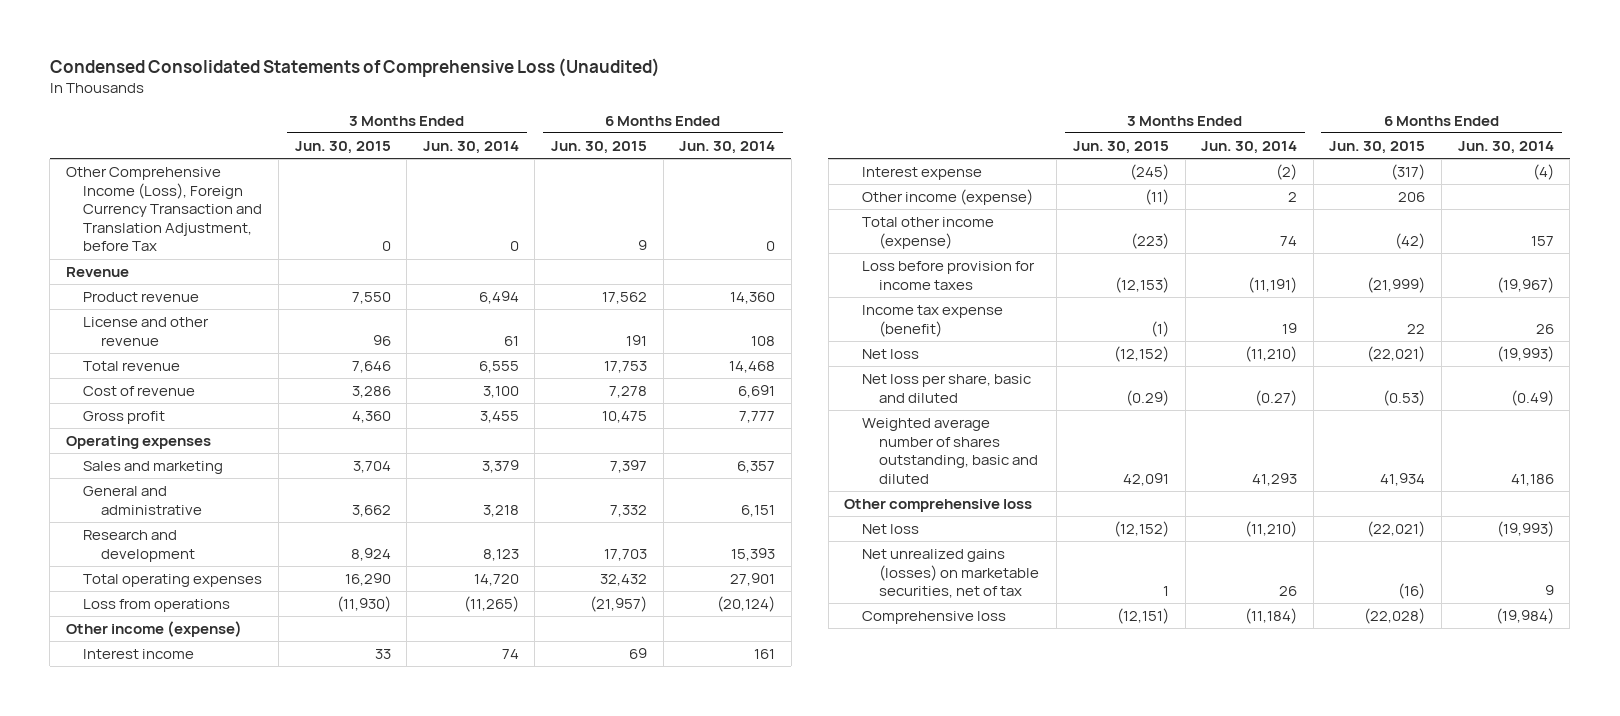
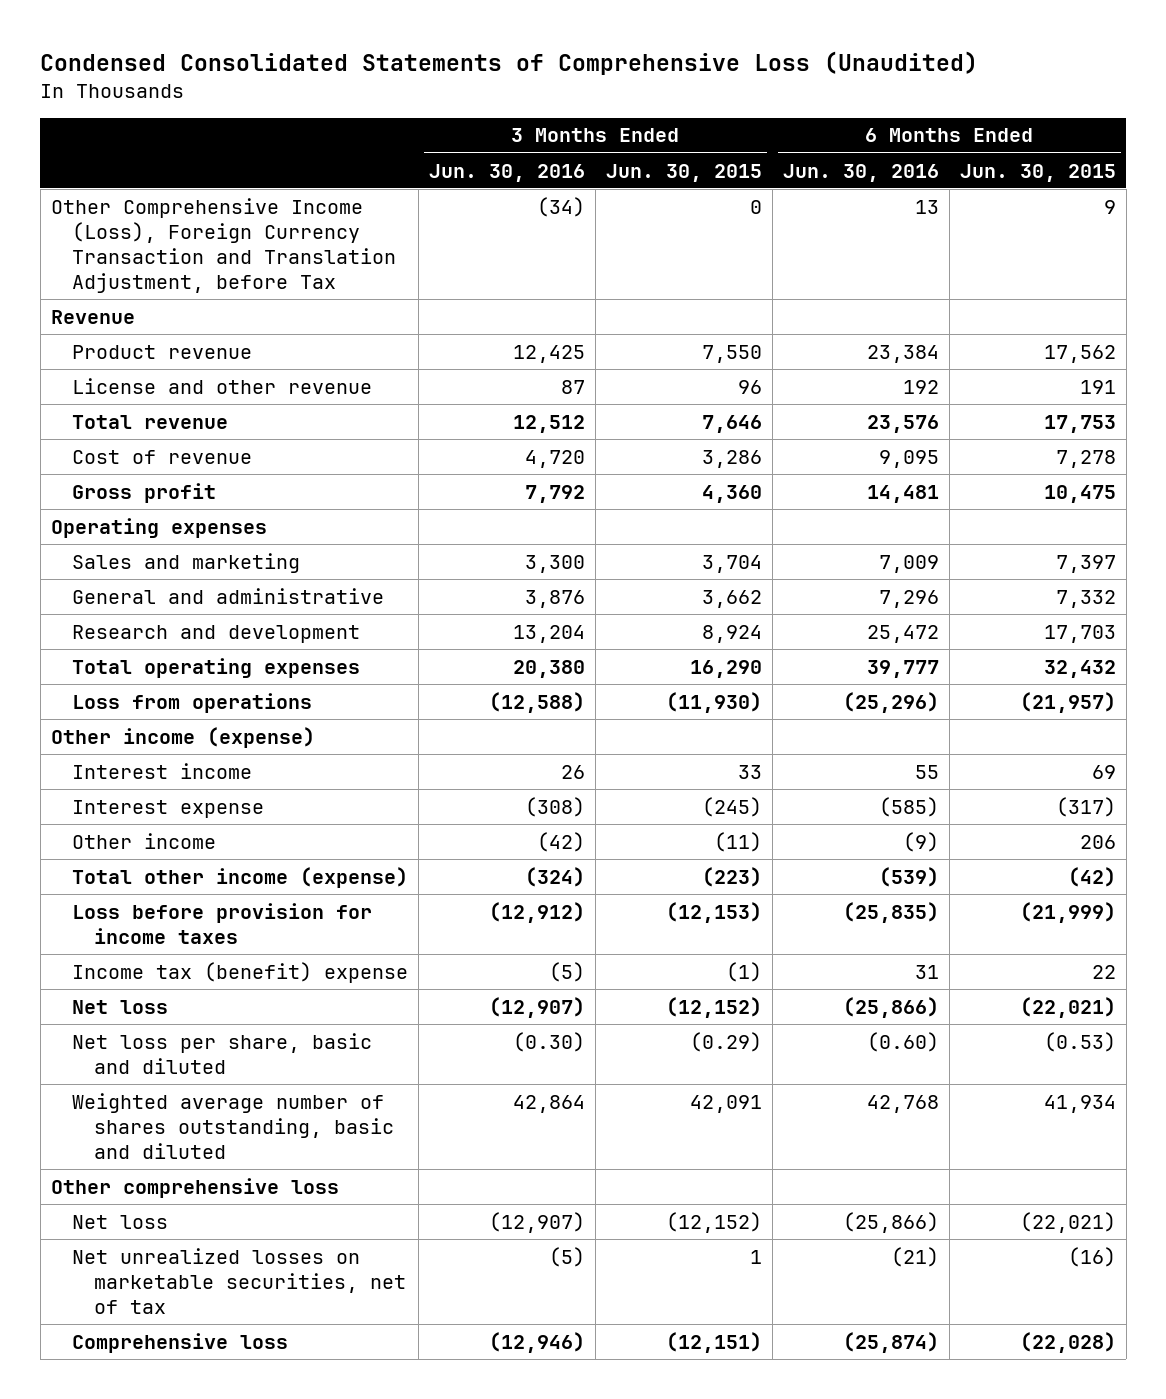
- | 3 Months Ended Jun. 30, 2015 | 3 Months Ended Jun. 30, 2014 | 6 Months Ended Jun. 30, 2015 | 6 Months Ended Jun. 30, 2014
+ | 3 Months Ended Jun. 30, 2016 | 3 Months Ended Jun. 30, 2015 | 6 Months Ended Jun. 30, 2016 | 6 Months Ended Jun. 30, 2015
- Other income (expense) | (11) | 2 | 206 |
+ Other income | (42) | (11) | (9) | 206
- Income tax expense (benefit) | (1) | 19 | 22 | 26
+ Income tax (benefit) expense | (5) | (1) | 31 | 22
- Net unrealized gains (losses) on marketable securities, net of tax | 1 | 26 | (16) | 9
+ Net unrealized losses on marketable securities, net of tax | (5) | 1 | (21) | (16)

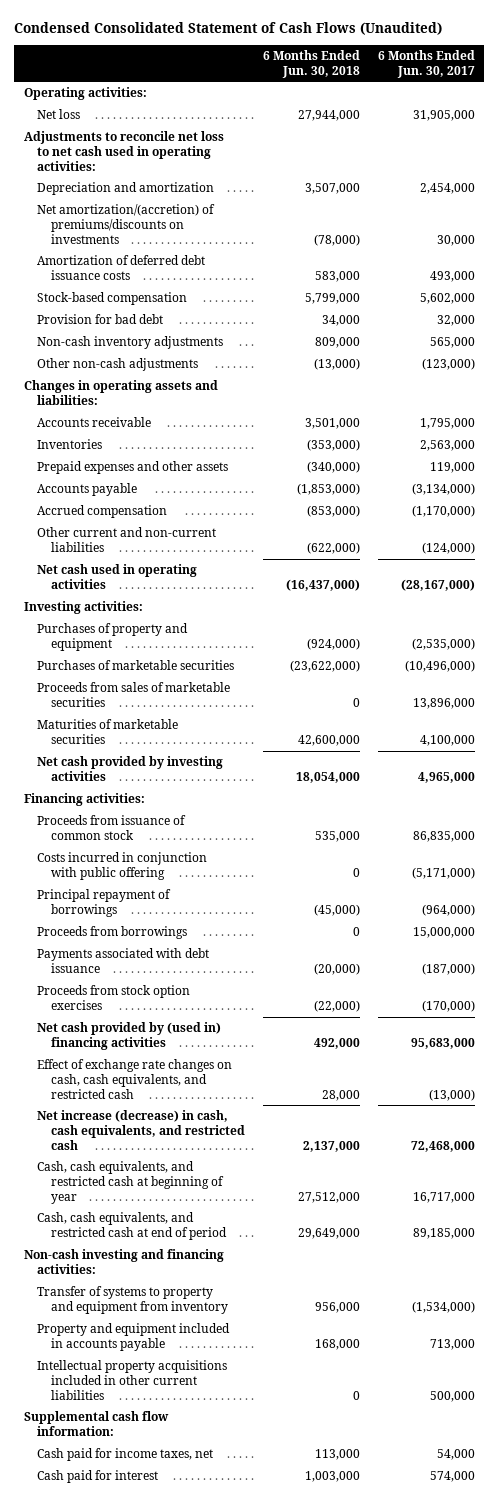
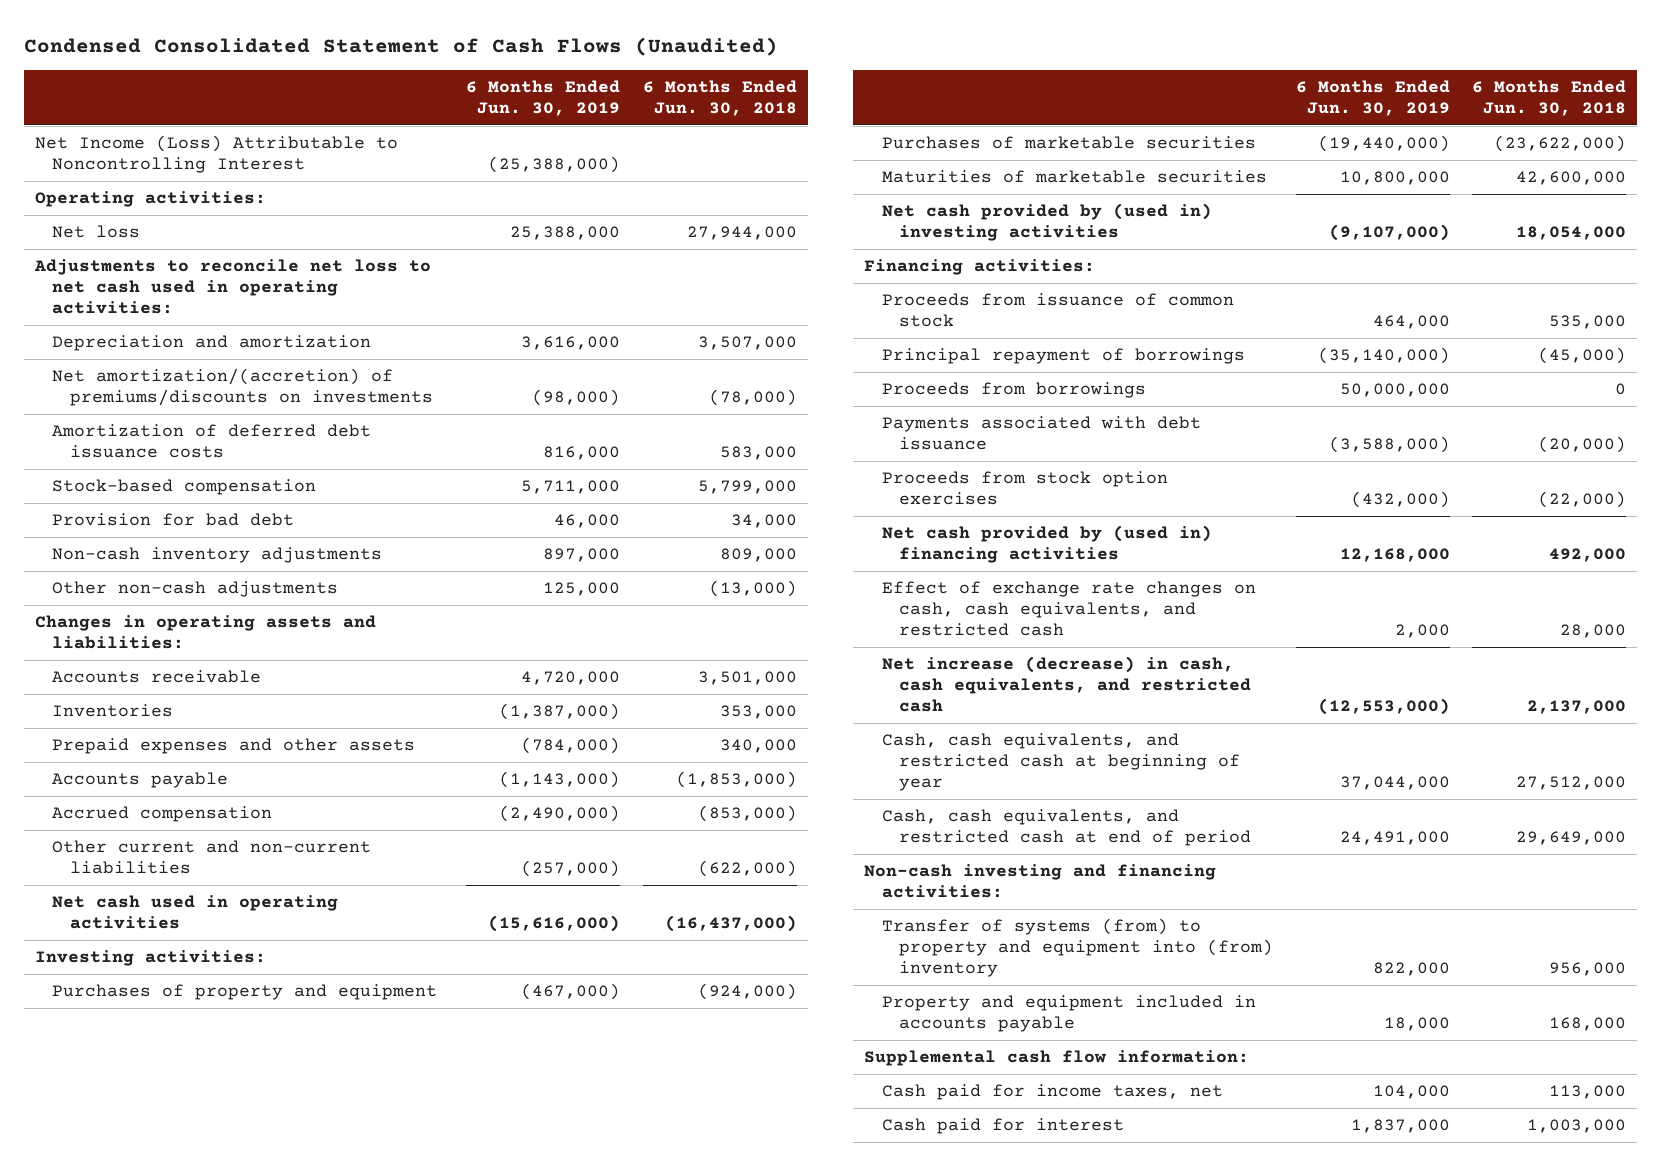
- | 6 Months Ended Jun. 30, 2018 | 6 Months Ended Jun. 30, 2017
+ | 6 Months Ended Jun. 30, 2019 | 6 Months Ended Jun. 30, 2018
+ Net Income (Loss) Attributable to Noncontrolling Interest | (25,388,000) |
- Inventories | (353,000) | 2,563,000
- Prepaid expenses and other assets | (340,000) | 119,000
+ Inventories | (1,387,000) | 353,000
+ Prepaid expenses and other assets | (784,000) | 340,000
- Proceeds from sales of marketable securities | 0 | 13,896,000
- Net cash provided by investing activities | 18,054,000 | 4,965,000
+ Net cash provided by (used in) investing activities | (9,107,000) | 18,054,000
- Costs incurred in conjunction with public offering | 0 | (5,171,000)
- Transfer of systems to property and equipment from inventory | 956,000 | (1,534,000)
+ Transfer of systems (from) to property and equipment into (from) inventory | 822,000 | 956,000
- Intellectual property acquisitions included in other current liabilities | 0 | 500,000

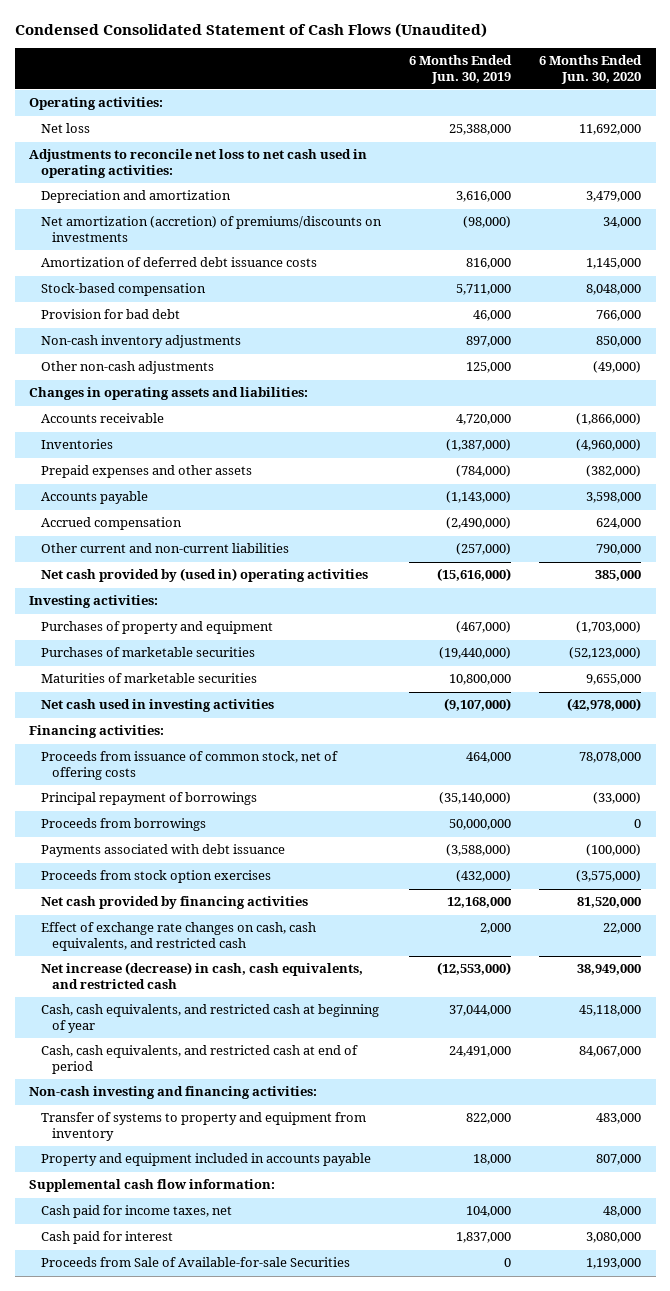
- | 6 Months Ended Jun. 30, 2019 | 6 Months Ended Jun. 30, 2018
+ | 6 Months Ended Jun. 30, 2019 | 6 Months Ended Jun. 30, 2020
- Net Income (Loss) Attributable to Noncontrolling Interest | (25,388,000) |
- Net amortization/(accretion) of premiums/discounts on investments | (98,000) | (78,000)
+ Net amortization (accretion) of premiums/discounts on investments | (98,000) | 34,000
- Net cash used in operating activities | (15,616,000) | (16,437,000)
+ Net cash provided by (used in) operating activities | (15,616,000) | 385,000
- Net cash provided by (used in) investing activities | (9,107,000) | 18,054,000
+ Net cash used in investing activities | (9,107,000) | (42,978,000)
- Proceeds from issuance of common stock | 464,000 | 535,000
+ Proceeds from issuance of common stock, net of offering costs | 464,000 | 78,078,000
- Net cash provided by (used in) financing activities | 12,168,000 | 492,000
+ Net cash provided by financing activities | 12,168,000 | 81,520,000
- Transfer of systems (from) to property and equipment into (from) inventory | 822,000 | 956,000
+ Transfer of systems to property and equipment from inventory | 822,000 | 483,000
+ Proceeds from Sale of Available-for-sale Securities | 0 | 1,193,000

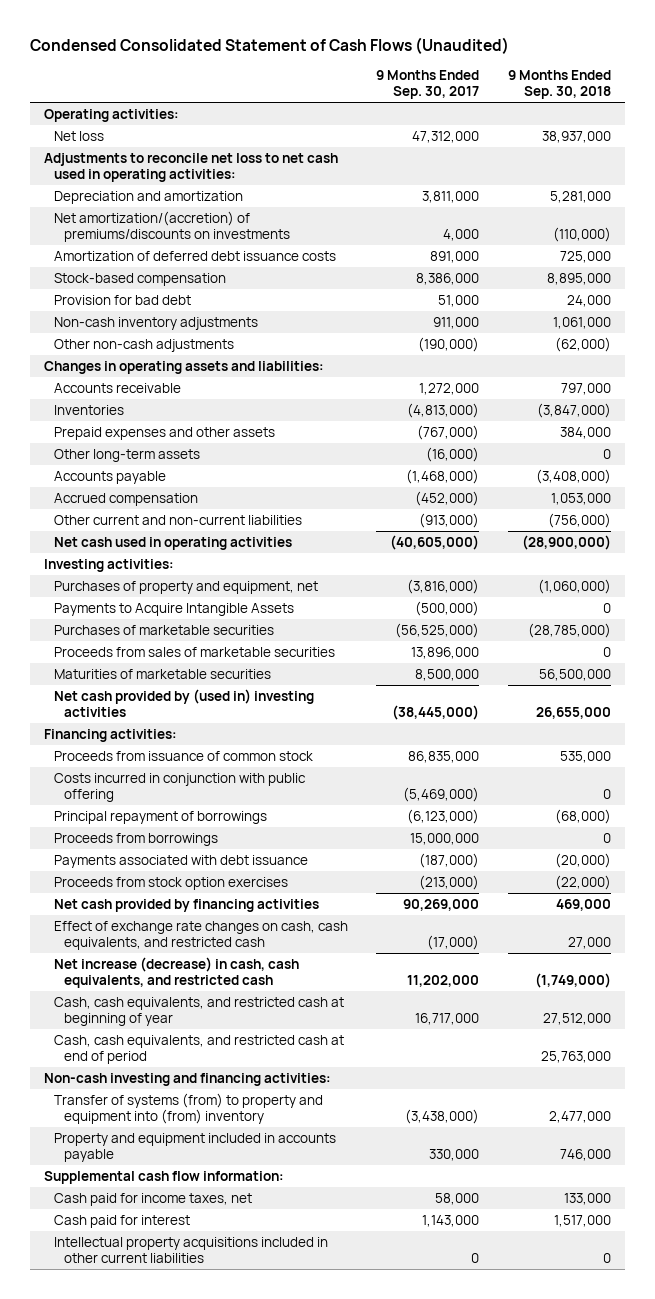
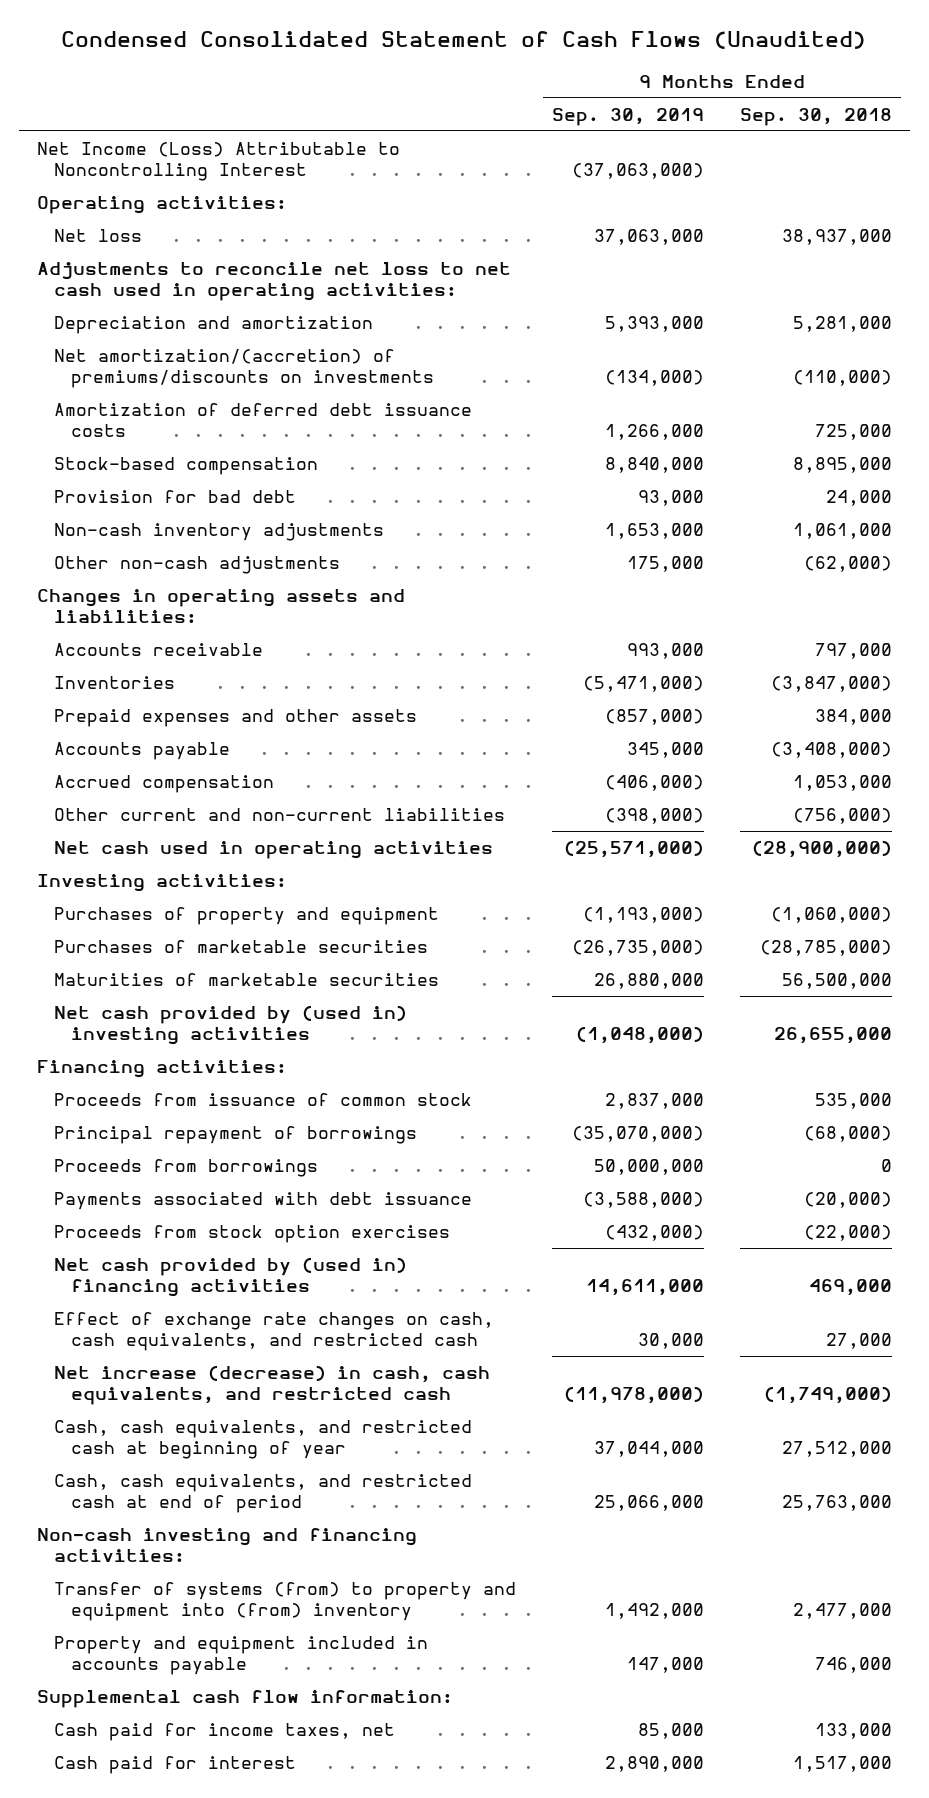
- | 9 Months Ended Sep. 30, 2017 | 9 Months Ended Sep. 30, 2018
+ | 9 Months Ended Sep. 30, 2019 | 9 Months Ended Sep. 30, 2018
+ Net Income (Loss) Attributable to Noncontrolling Interest | (37,063,000) |
- Other long-term assets | (16,000) | 0
- Purchases of property and equipment, net | (3,816,000) | (1,060,000)
- Payments to Acquire Intangible Assets | (500,000) | 0
+ Purchases of property and equipment | (1,193,000) | (1,060,000)
- Proceeds from sales of marketable securities | 13,896,000 | 0
- Costs incurred in conjunction with public offering | (5,469,000) | 0
- Net cash provided by financing activities | 90,269,000 | 469,000
+ Net cash provided by (used in) financing activities | 14,611,000 | 469,000
- Intellectual property acquisitions included in other current liabilities | 0 | 0

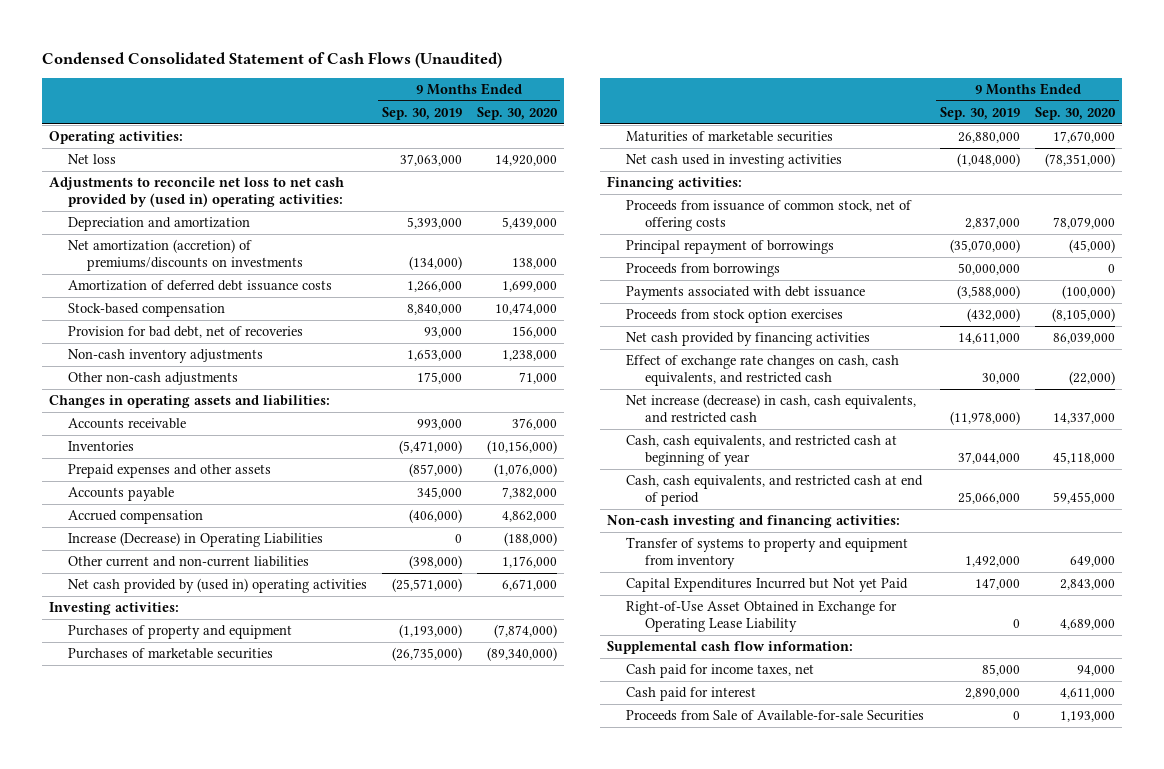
- | 9 Months Ended Sep. 30, 2019 | 9 Months Ended Sep. 30, 2018
+ | 9 Months Ended Sep. 30, 2019 | 9 Months Ended Sep. 30, 2020
- Net Income (Loss) Attributable to Noncontrolling Interest | (37,063,000) |
- Adjustments to reconcile net loss to net cash used in operating activities:
+ Adjustments to reconcile net loss to net cash provided by (used in) operating activities:
- Net amortization/(accretion) of premiums/discounts on investments | (134,000) | (110,000)
+ Net amortization (accretion) of premiums/discounts on investments | (134,000) | 138,000
- Provision for bad debt | 93,000 | 24,000
+ Provision for bad debt, net of recoveries | 93,000 | 156,000
+ Increase (Decrease) in Operating Liabilities | 0 | (188,000)
- Net cash used in operating activities | (25,571,000) | (28,900,000)
+ Net cash provided by (used in) operating activities | (25,571,000) | 6,671,000
- Net cash provided by (used in) investing activities | (1,048,000) | 26,655,000
+ Net cash used in investing activities | (1,048,000) | (78,351,000)
- Proceeds from issuance of common stock | 2,837,000 | 535,000
+ Proceeds from issuance of common stock, net of offering costs | 2,837,000 | 78,079,000
- Net cash provided by (used in) financing activities | 14,611,000 | 469,000
+ Net cash provided by financing activities | 14,611,000 | 86,039,000
- Transfer of systems (from) to property and equipment into (from) inventory | 1,492,000 | 2,477,000
- Property and equipment included in accounts payable | 147,000 | 746,000
+ Transfer of systems to property and equipment from inventory | 1,492,000 | 649,000
+ Capital Expenditures Incurred but Not yet Paid | 147,000 | 2,843,000
+ Right-of-Use Asset Obtained in Exchange for Operating Lease Liability | 0 | 4,689,000
+ Proceeds from Sale of Available-for-sale Securities | 0 | 1,193,000

